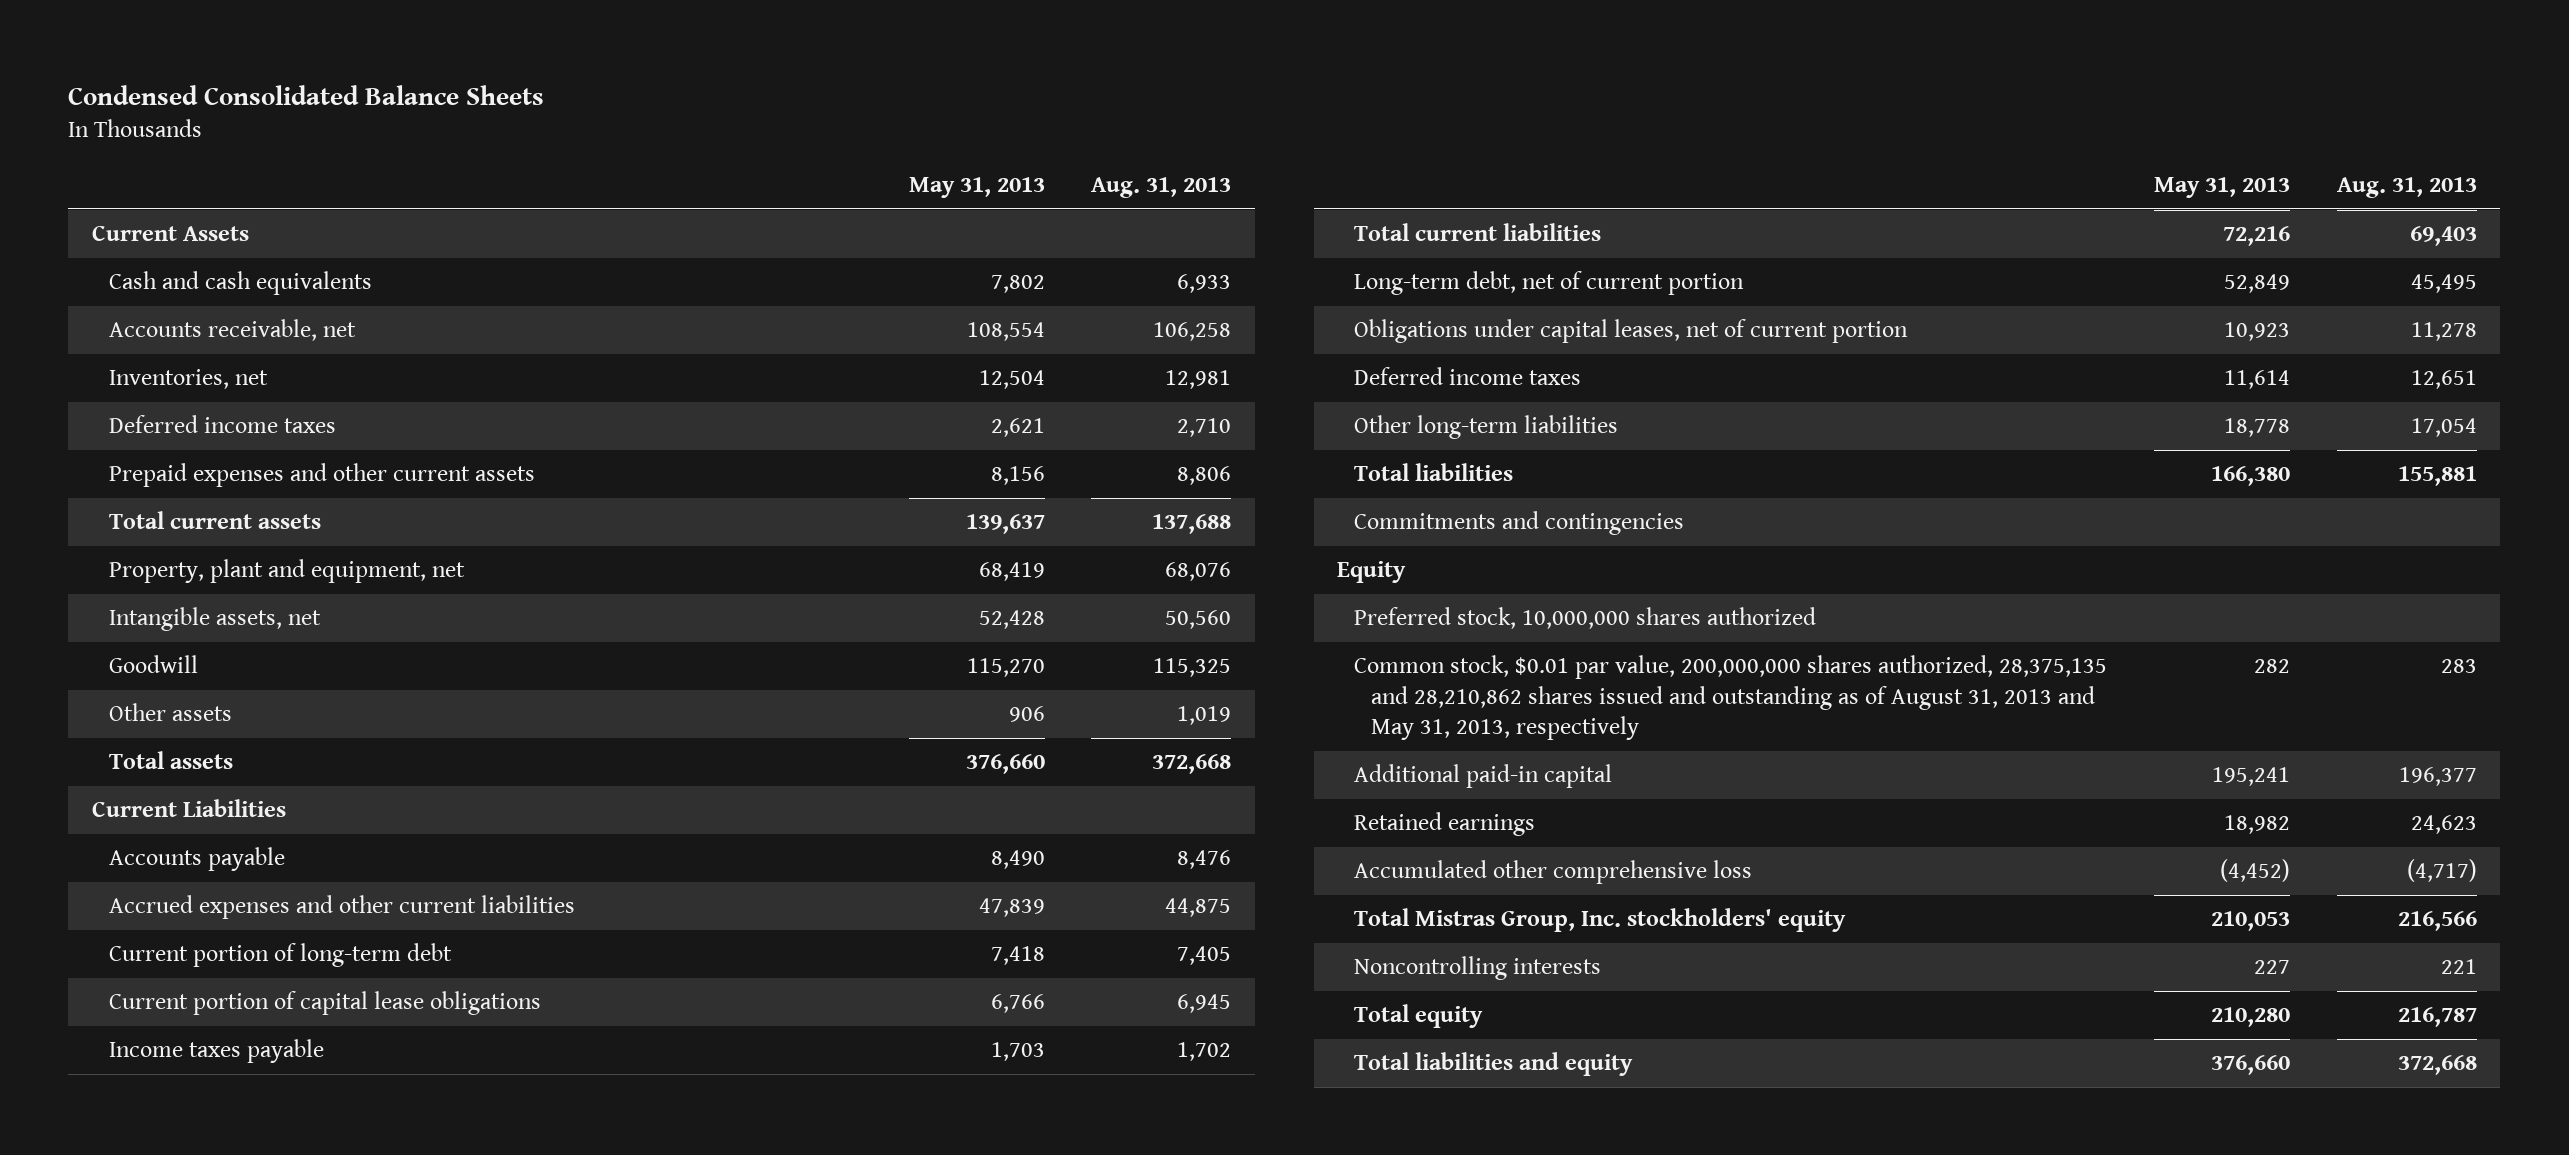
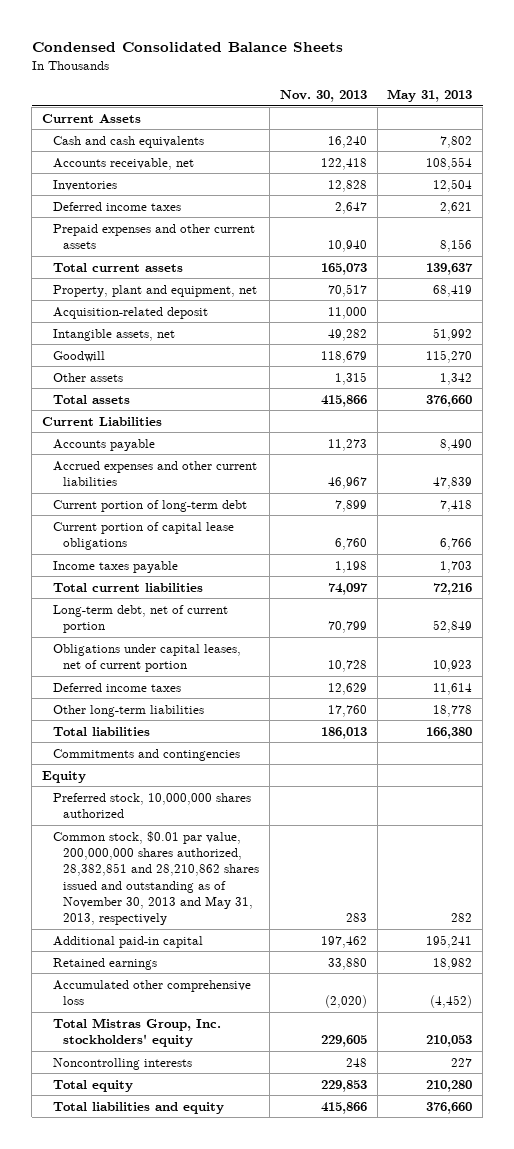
- | May 31, 2013 | Aug. 31, 2013
+ | Nov. 30, 2013 | May 31, 2013
- Inventories, net | 12,504 | 12,981
+ Inventories | 12,828 | 12,504
- Intangible assets, net | 52,428 | 50,560
+ Acquisition-related deposit | 11,000 |
+ Intangible assets, net | 49,282 | 51,992
- Other assets | 906 | 1,019
+ Other assets | 1,315 | 1,342
- Common stock, $0.01 par value, 200,000,000 shares authorized, 28,375,135 and 28,210,862 shares issued and outstanding as of August 31, 2013 and May 31, 2013, respectively | 282 | 283
+ Common stock, $0.01 par value, 200,000,000 shares authorized, 28,382,851 and 28,210,862 shares issued and outstanding as of November 30, 2013 and May 31, 2013, respectively | 283 | 282

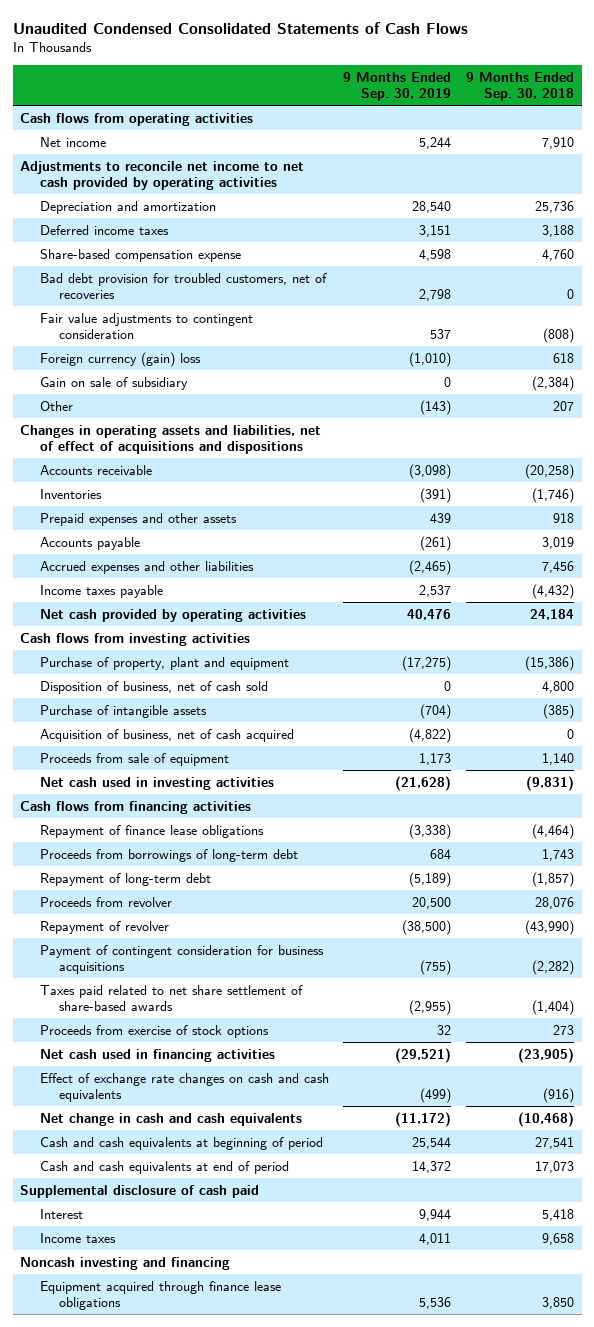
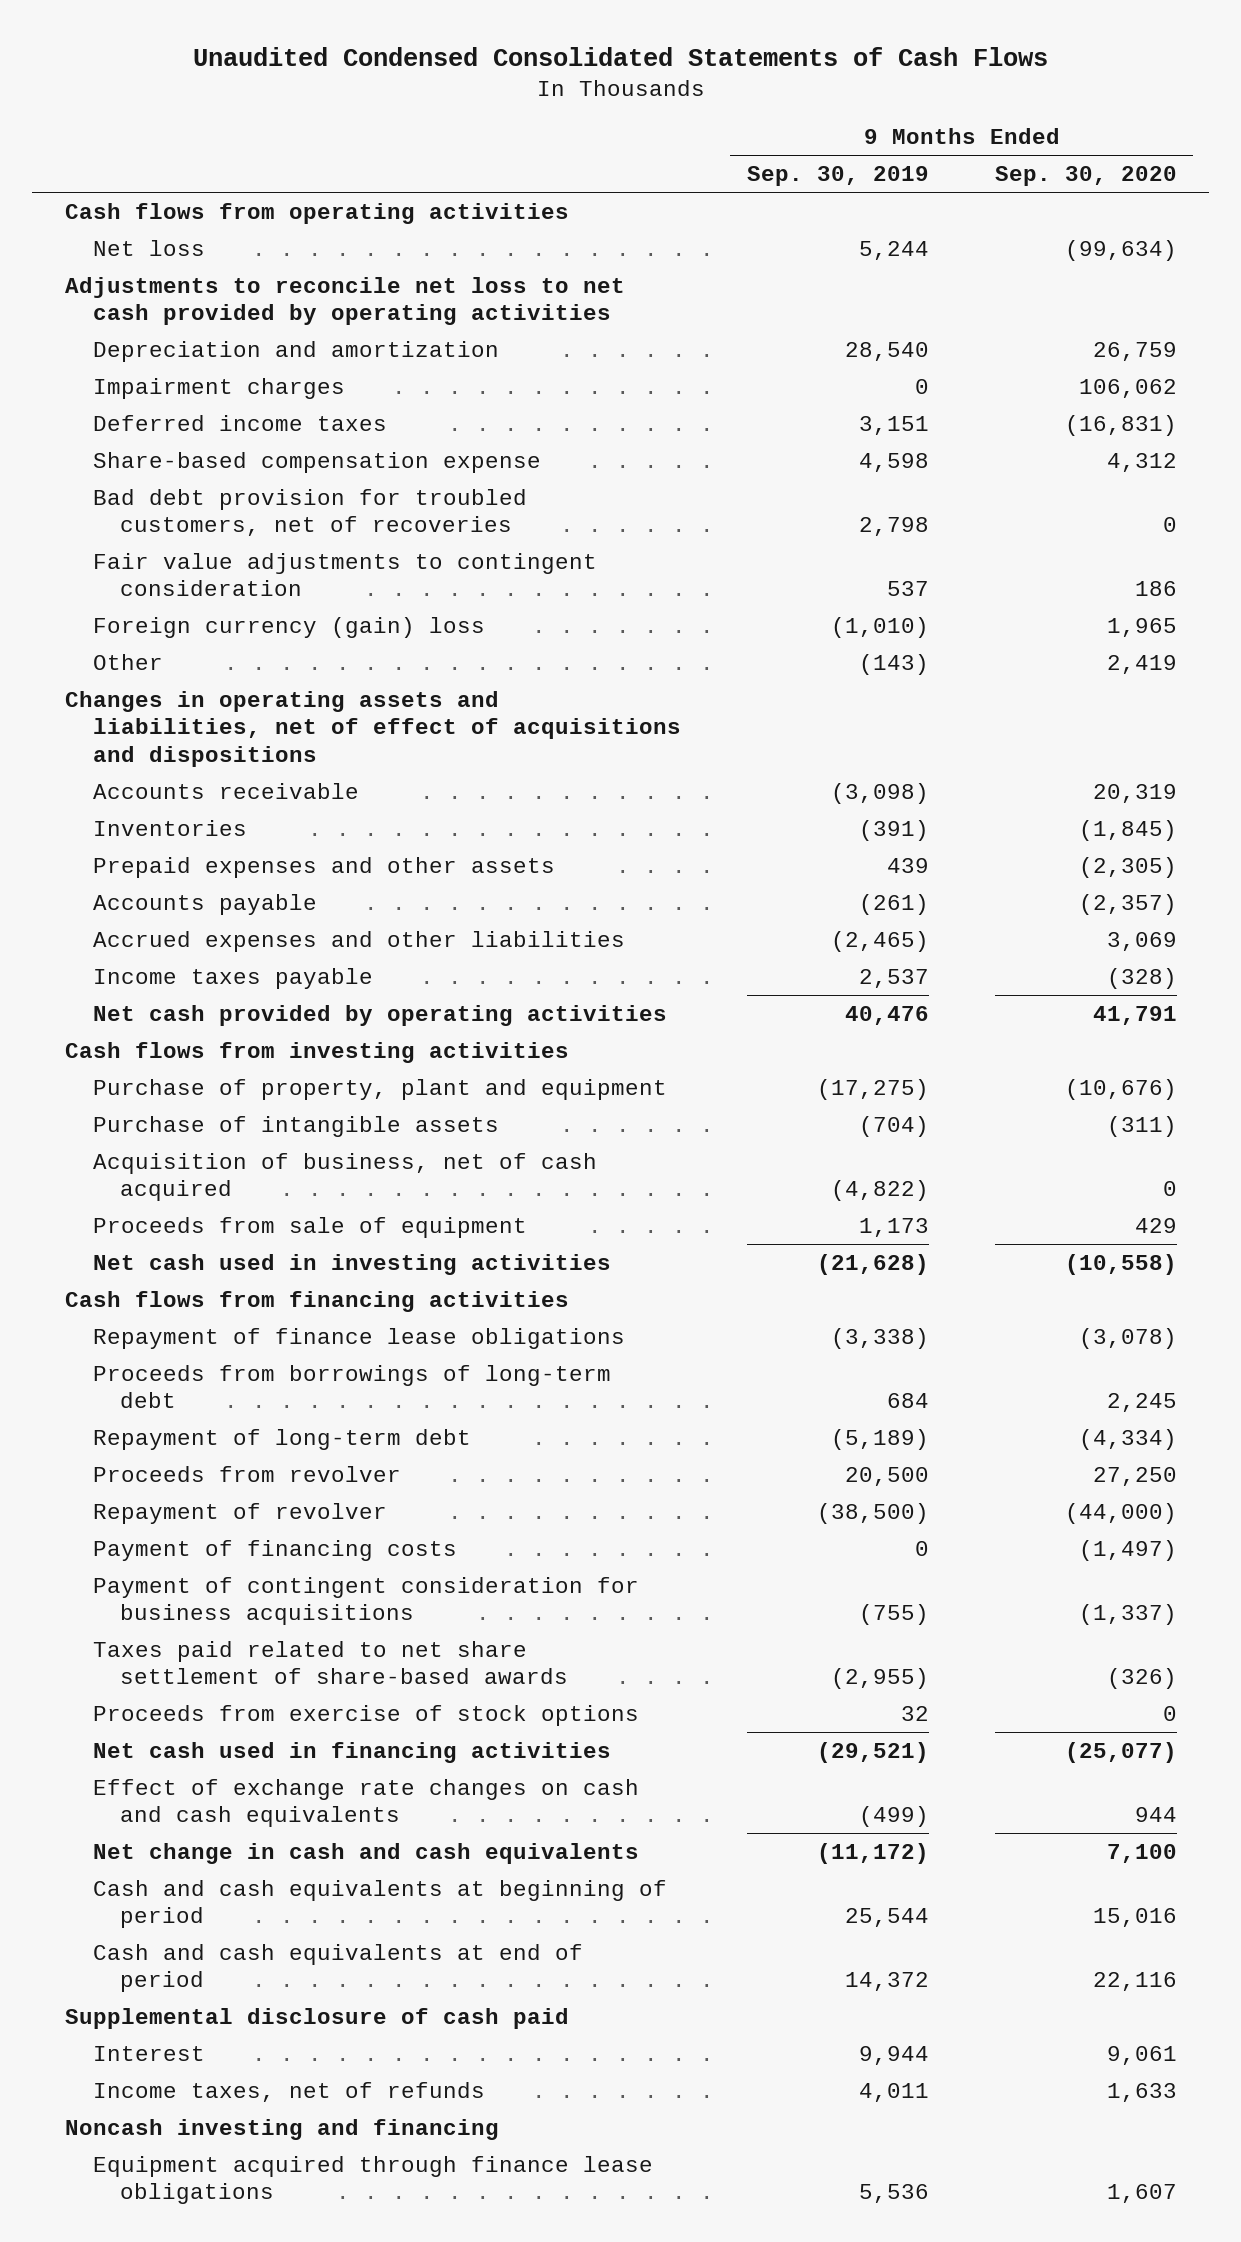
- | 9 Months Ended Sep. 30, 2019 | 9 Months Ended Sep. 30, 2018
+ | 9 Months Ended Sep. 30, 2019 | 9 Months Ended Sep. 30, 2020
- Net income | 5,244 | 7,910
- Adjustments to reconcile net income to net cash provided by operating activities
+ Net loss | 5,244 | (99,634)
+ Adjustments to reconcile net loss to net cash provided by operating activities
+ Impairment charges | 0 | 106,062
- Gain on sale of subsidiary | 0 | (2,384)
- Disposition of business, net of cash sold | 0 | 4,800
+ Payment of financing costs | 0 | (1,497)
- Income taxes | 4,011 | 9,658
+ Income taxes, net of refunds | 4,011 | 1,633

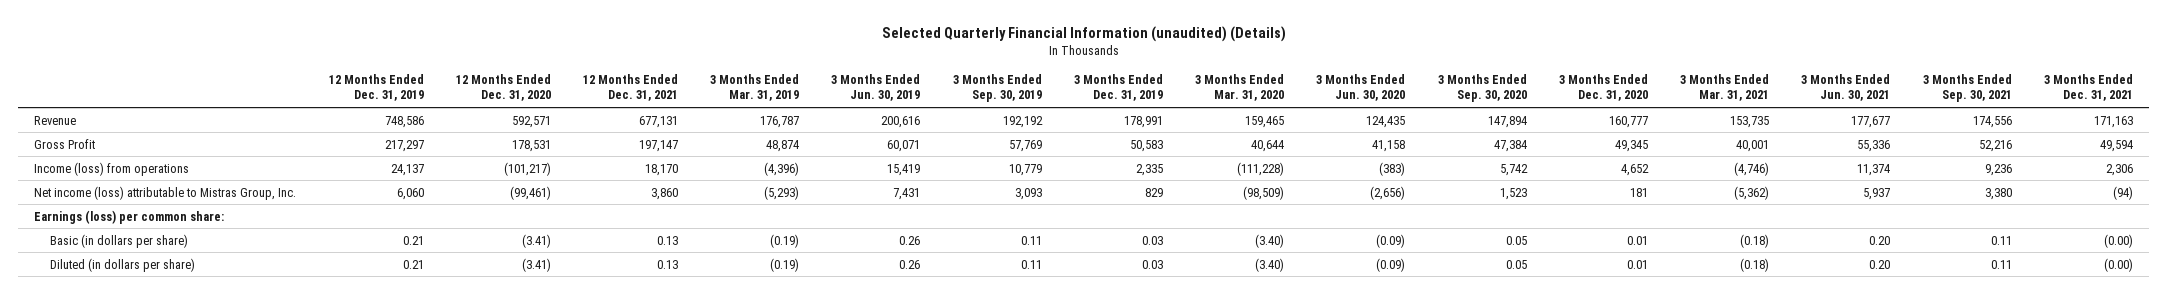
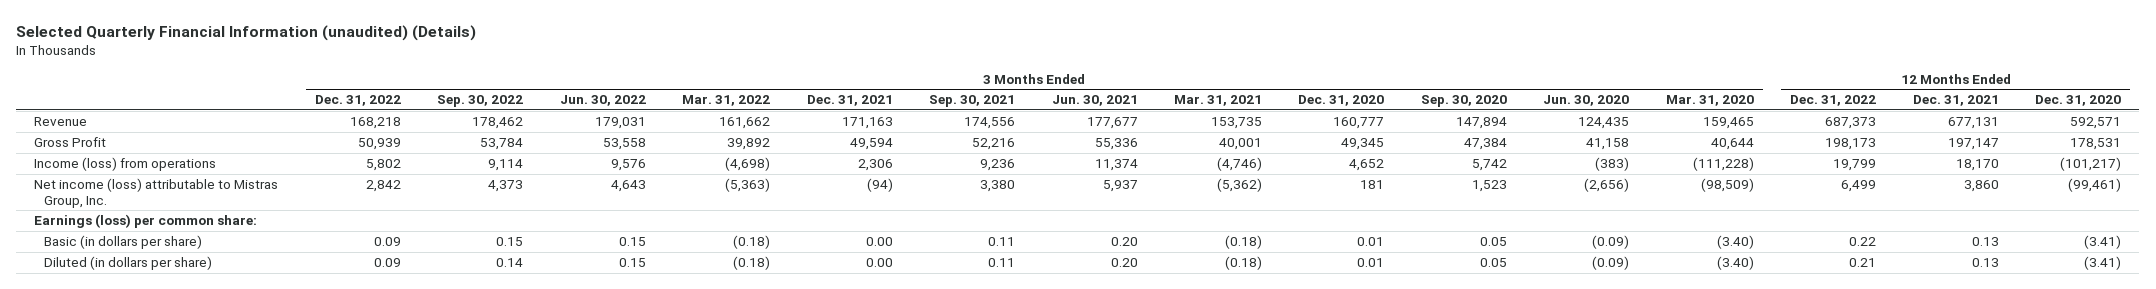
- | 12 Months Ended Dec. 31, 2019 | 12 Months Ended Dec. 31, 2020 | 12 Months Ended Dec. 31, 2021 | 3 Months Ended Mar. 31, 2019 | 3 Months Ended Jun. 30, 2019 | 3 Months Ended Sep. 30, 2019 | 3 Months Ended Dec. 31, 2019 | 3 Months Ended Mar. 31, 2020 | 3 Months Ended Jun. 30, 2020 | 3 Months Ended Sep. 30, 2020 | 3 Months Ended Dec. 31, 2020 | 3 Months Ended Mar. 31, 2021 | 3 Months Ended Jun. 30, 2021 | 3 Months Ended Sep. 30, 2021 | 3 Months Ended Dec. 31, 2021
+ | 3 Months Ended Dec. 31, 2022 | 3 Months Ended Sep. 30, 2022 | 3 Months Ended Jun. 30, 2022 | 3 Months Ended Mar. 31, 2022 | 3 Months Ended Dec. 31, 2021 | 3 Months Ended Sep. 30, 2021 | 3 Months Ended Jun. 30, 2021 | 3 Months Ended Mar. 31, 2021 | 3 Months Ended Dec. 31, 2020 | 3 Months Ended Sep. 30, 2020 | 3 Months Ended Jun. 30, 2020 | 3 Months Ended Mar. 31, 2020 | 12 Months Ended Dec. 31, 2022 | 12 Months Ended Dec. 31, 2021 | 12 Months Ended Dec. 31, 2020
- Basic (in dollars per share) | 0.21 | (3.41) | 0.13 | (0.19) | 0.26 | 0.11 | 0.03 | (3.40) | (0.09) | 0.05 | 0.01 | (0.18) | 0.20 | 0.11 | (0.00)
- Diluted (in dollars per share) | 0.21 | (3.41) | 0.13 | (0.19) | 0.26 | 0.11 | 0.03 | (3.40) | (0.09) | 0.05 | 0.01 | (0.18) | 0.20 | 0.11 | (0.00)
+ Basic (in dollars per share) | 0.09 | 0.15 | 0.15 | (0.18) | 0.00 | 0.11 | 0.20 | (0.18) | 0.01 | 0.05 | (0.09) | (3.40) | 0.22 | 0.13 | (3.41)
+ Diluted (in dollars per share) | 0.09 | 0.14 | 0.15 | (0.18) | 0.00 | 0.11 | 0.20 | (0.18) | 0.01 | 0.05 | (0.09) | (3.40) | 0.21 | 0.13 | (3.41)

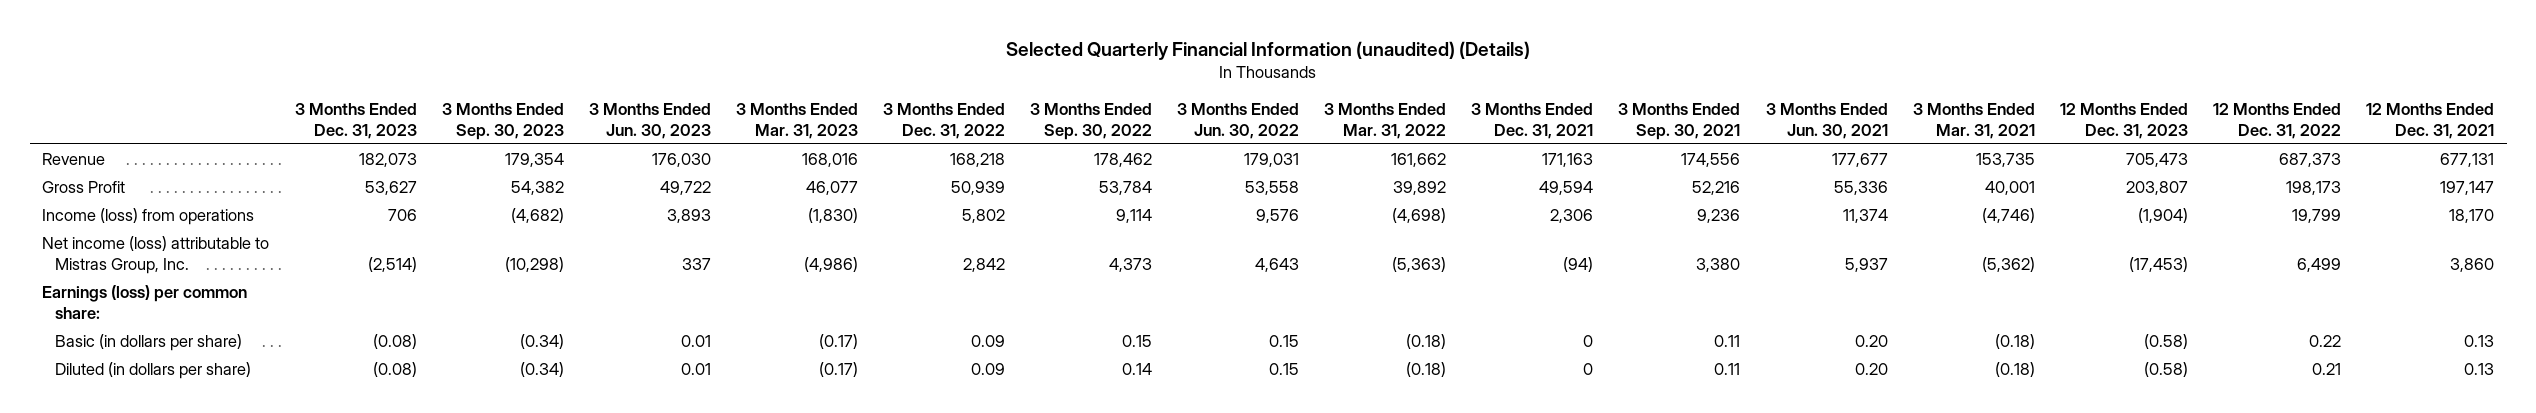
- | 3 Months Ended Dec. 31, 2022 | 3 Months Ended Sep. 30, 2022 | 3 Months Ended Jun. 30, 2022 | 3 Months Ended Mar. 31, 2022 | 3 Months Ended Dec. 31, 2021 | 3 Months Ended Sep. 30, 2021 | 3 Months Ended Jun. 30, 2021 | 3 Months Ended Mar. 31, 2021 | 3 Months Ended Dec. 31, 2020 | 3 Months Ended Sep. 30, 2020 | 3 Months Ended Jun. 30, 2020 | 3 Months Ended Mar. 31, 2020 | 12 Months Ended Dec. 31, 2022 | 12 Months Ended Dec. 31, 2021 | 12 Months Ended Dec. 31, 2020
+ | 3 Months Ended Dec. 31, 2023 | 3 Months Ended Sep. 30, 2023 | 3 Months Ended Jun. 30, 2023 | 3 Months Ended Mar. 31, 2023 | 3 Months Ended Dec. 31, 2022 | 3 Months Ended Sep. 30, 2022 | 3 Months Ended Jun. 30, 2022 | 3 Months Ended Mar. 31, 2022 | 3 Months Ended Dec. 31, 2021 | 3 Months Ended Sep. 30, 2021 | 3 Months Ended Jun. 30, 2021 | 3 Months Ended Mar. 31, 2021 | 12 Months Ended Dec. 31, 2023 | 12 Months Ended Dec. 31, 2022 | 12 Months Ended Dec. 31, 2021
- Basic (in dollars per share) | 0.09 | 0.15 | 0.15 | (0.18) | 0.00 | 0.11 | 0.20 | (0.18) | 0.01 | 0.05 | (0.09) | (3.40) | 0.22 | 0.13 | (3.41)
- Diluted (in dollars per share) | 0.09 | 0.14 | 0.15 | (0.18) | 0.00 | 0.11 | 0.20 | (0.18) | 0.01 | 0.05 | (0.09) | (3.40) | 0.21 | 0.13 | (3.41)
+ Basic (in dollars per share) | (0.08) | (0.34) | 0.01 | (0.17) | 0.09 | 0.15 | 0.15 | (0.18) | 0 | 0.11 | 0.20 | (0.18) | (0.58) | 0.22 | 0.13
+ Diluted (in dollars per share) | (0.08) | (0.34) | 0.01 | (0.17) | 0.09 | 0.14 | 0.15 | (0.18) | 0 | 0.11 | 0.20 | (0.18) | (0.58) | 0.21 | 0.13

